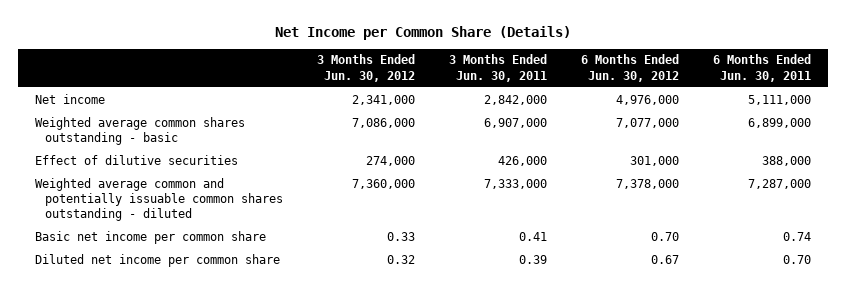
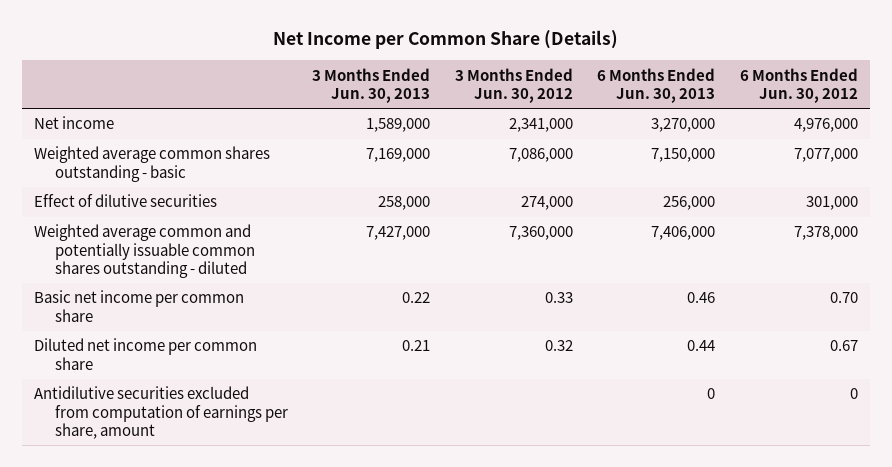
- | 3 Months Ended Jun. 30, 2012 | 3 Months Ended Jun. 30, 2011 | 6 Months Ended Jun. 30, 2012 | 6 Months Ended Jun. 30, 2011
+ | 3 Months Ended Jun. 30, 2013 | 3 Months Ended Jun. 30, 2012 | 6 Months Ended Jun. 30, 2013 | 6 Months Ended Jun. 30, 2012
+ Antidilutive securities excluded from computation of earnings per share, amount | | | 0 | 0

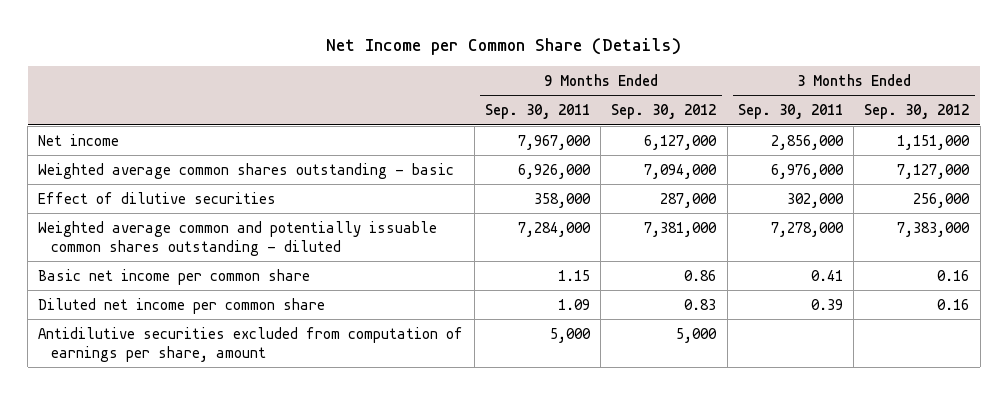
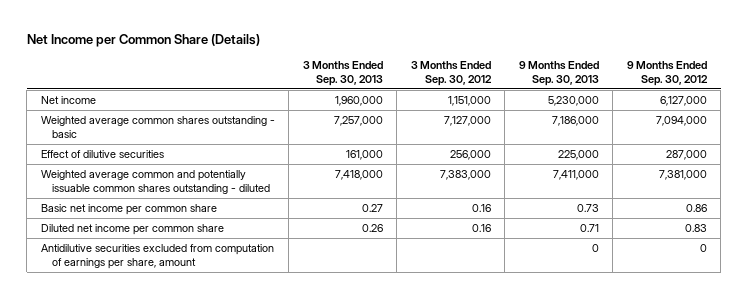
- | 9 Months Ended Sep. 30, 2011 | 9 Months Ended Sep. 30, 2012 | 3 Months Ended Sep. 30, 2011 | 3 Months Ended Sep. 30, 2012
+ | 3 Months Ended Sep. 30, 2013 | 3 Months Ended Sep. 30, 2012 | 9 Months Ended Sep. 30, 2013 | 9 Months Ended Sep. 30, 2012
- Antidilutive securities excluded from computation of earnings per share, amount | 5,000 | 5,000 | |
+ Antidilutive securities excluded from computation of earnings per share, amount | | | 0 | 0

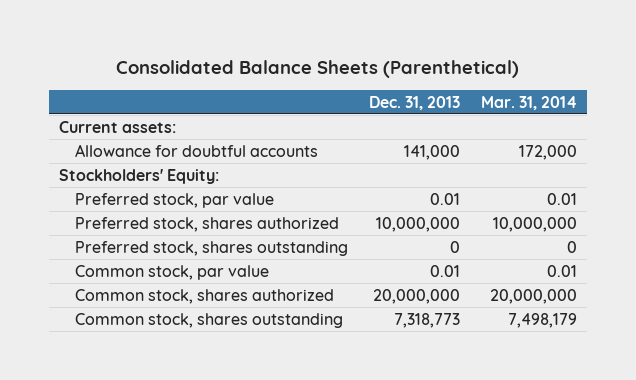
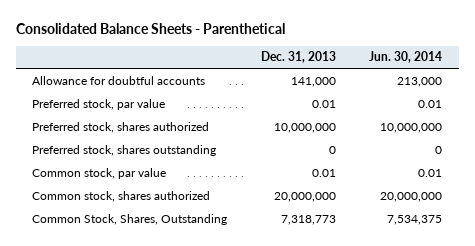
- Consolidated Balance Sheets (Parenthetical)
+ Consolidated Balance Sheets - Parenthetical
- | Dec. 31, 2013 | Mar. 31, 2014
+ | Dec. 31, 2013 | Jun. 30, 2014
- Current assets:
- Stockholders' Equity:
- Common stock, shares outstanding | 7,318,773 | 7,498,179
+ Common Stock, Shares, Outstanding | 7,318,773 | 7,534,375

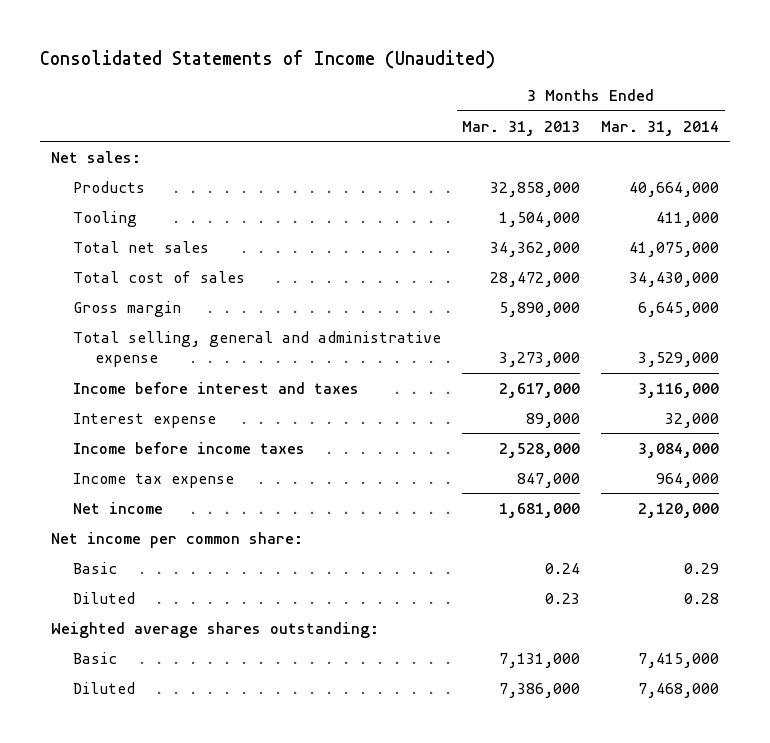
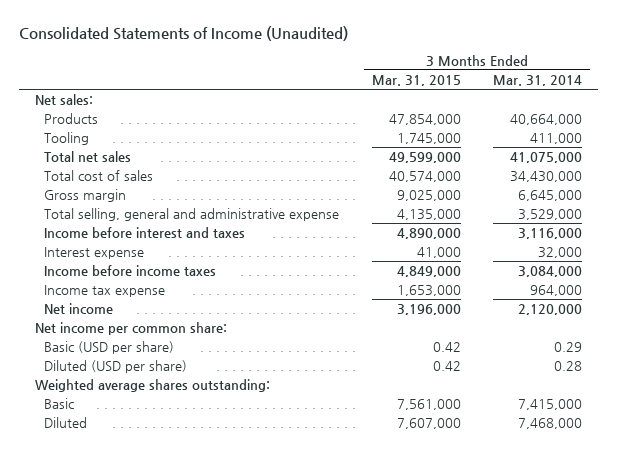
- | 3 Months Ended Mar. 31, 2013 | 3 Months Ended Mar. 31, 2014
+ | 3 Months Ended Mar. 31, 2015 | 3 Months Ended Mar. 31, 2014
- Basic | 0.24 | 0.29
- Diluted | 0.23 | 0.28
+ Basic (USD per share) | 0.42 | 0.29
+ Diluted (USD per share) | 0.42 | 0.28

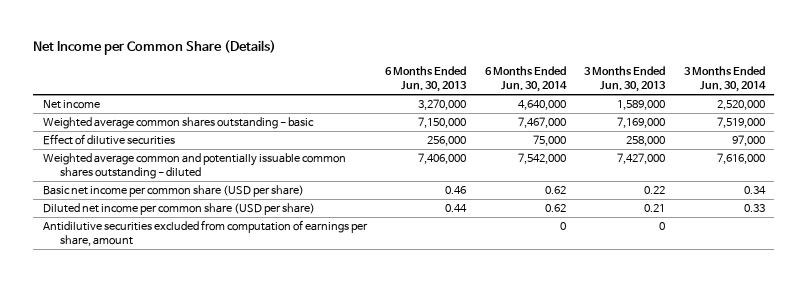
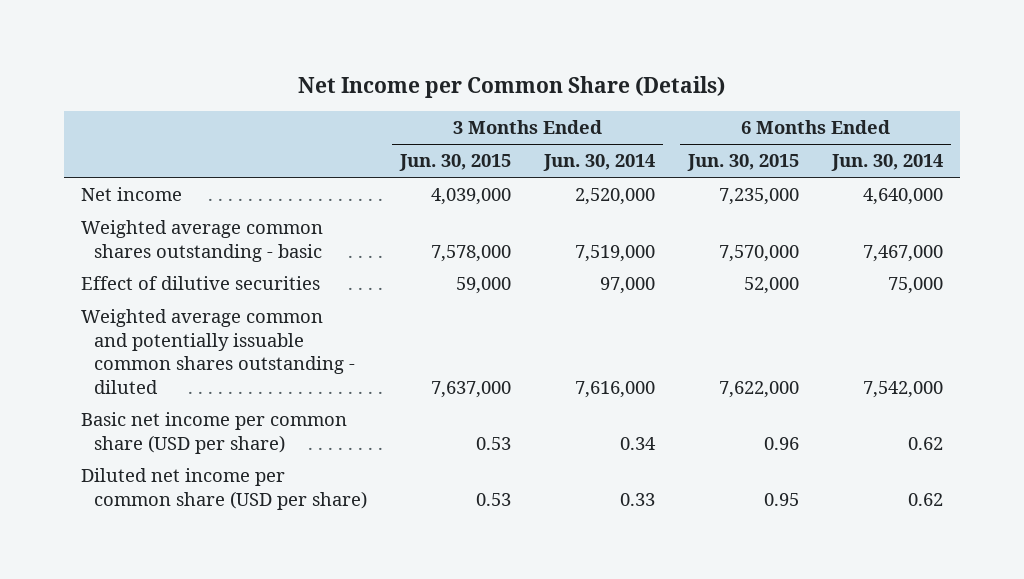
- | 6 Months Ended Jun. 30, 2013 | 6 Months Ended Jun. 30, 2014 | 3 Months Ended Jun. 30, 2013 | 3 Months Ended Jun. 30, 2014
+ | 3 Months Ended Jun. 30, 2015 | 3 Months Ended Jun. 30, 2014 | 6 Months Ended Jun. 30, 2015 | 6 Months Ended Jun. 30, 2014
- Antidilutive securities excluded from computation of earnings per share, amount | | 0 | 0 |

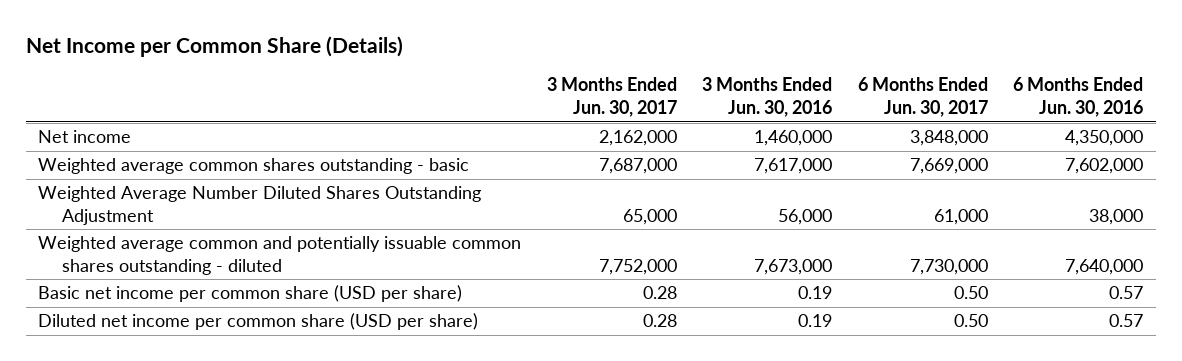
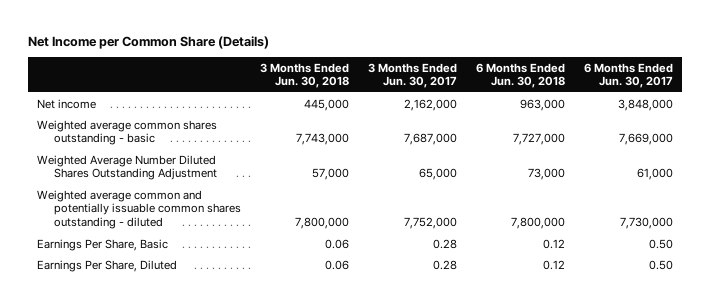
- | 3 Months Ended Jun. 30, 2017 | 3 Months Ended Jun. 30, 2016 | 6 Months Ended Jun. 30, 2017 | 6 Months Ended Jun. 30, 2016
+ | 3 Months Ended Jun. 30, 2018 | 3 Months Ended Jun. 30, 2017 | 6 Months Ended Jun. 30, 2018 | 6 Months Ended Jun. 30, 2017
- Basic net income per common share (USD per share) | 0.28 | 0.19 | 0.50 | 0.57
- Diluted net income per common share (USD per share) | 0.28 | 0.19 | 0.50 | 0.57
+ Earnings Per Share, Basic | 0.06 | 0.28 | 0.12 | 0.50
+ Earnings Per Share, Diluted | 0.06 | 0.28 | 0.12 | 0.50

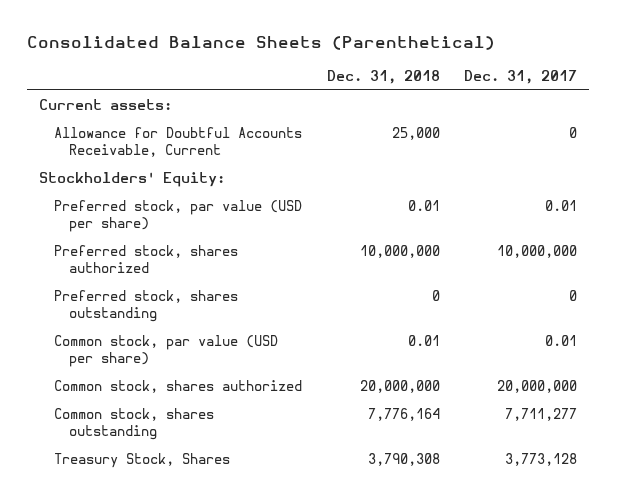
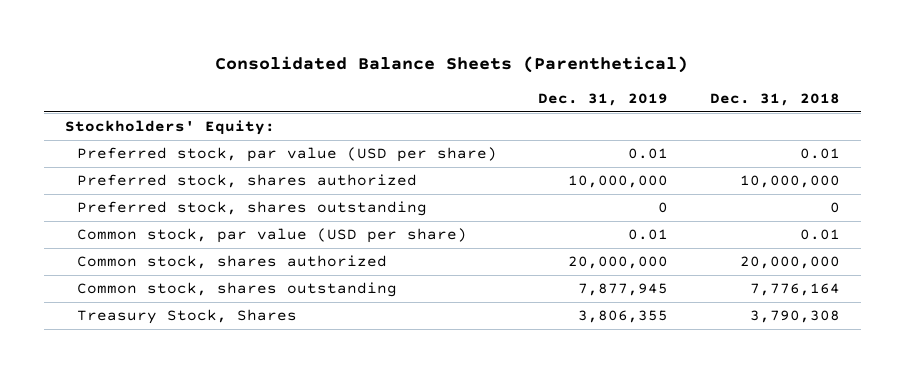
- | Dec. 31, 2018 | Dec. 31, 2017
+ | Dec. 31, 2019 | Dec. 31, 2018
- Current assets:
- Allowance for Doubtful Accounts Receivable, Current | 25,000 | 0

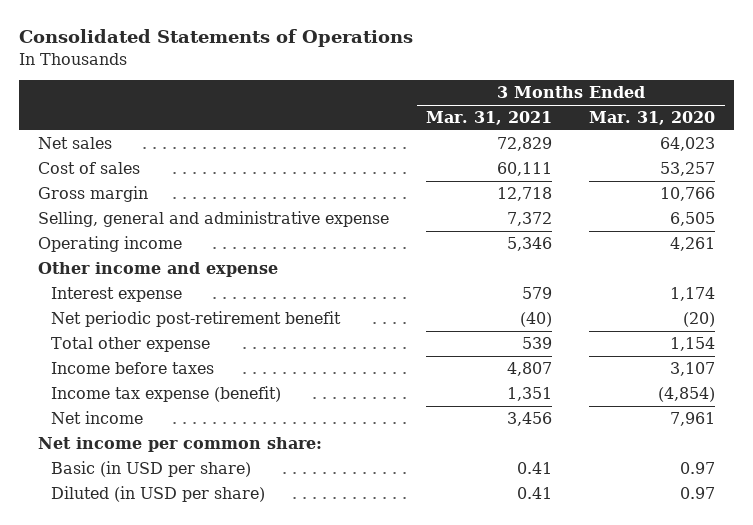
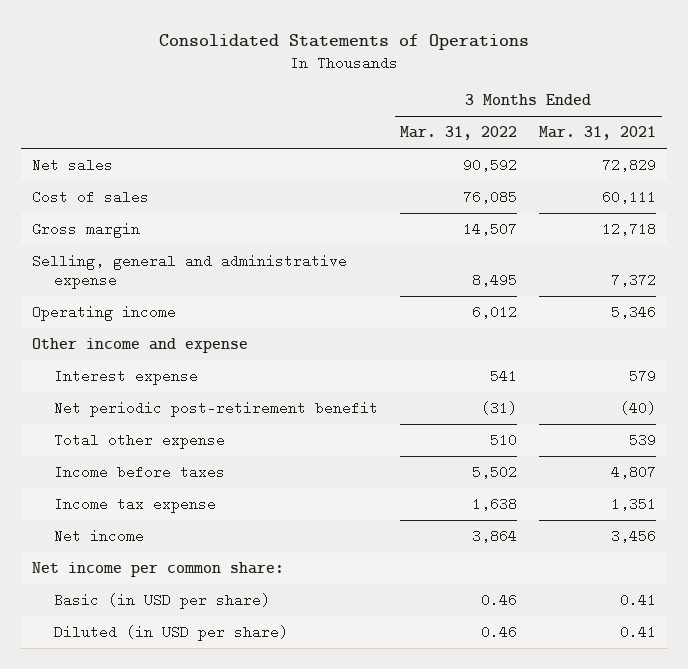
- | 3 Months Ended Mar. 31, 2021 | 3 Months Ended Mar. 31, 2020
+ | 3 Months Ended Mar. 31, 2022 | 3 Months Ended Mar. 31, 2021
- Income tax expense (benefit) | 1,351 | (4,854)
+ Income tax expense | 1,638 | 1,351

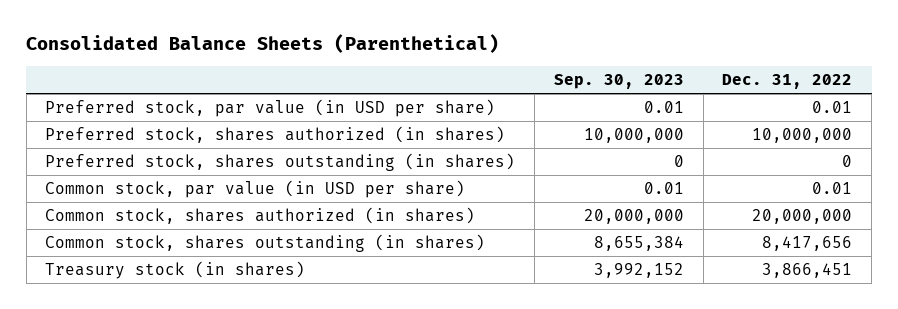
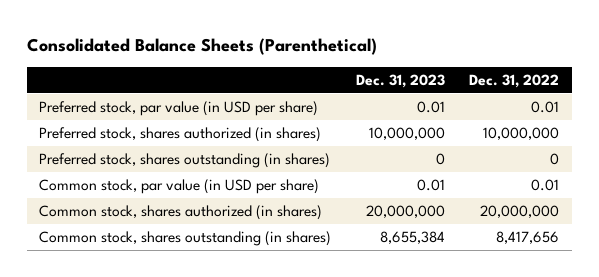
- | Sep. 30, 2023 | Dec. 31, 2022
+ | Dec. 31, 2023 | Dec. 31, 2022
- Treasury stock (in shares) | 3,992,152 | 3,866,451

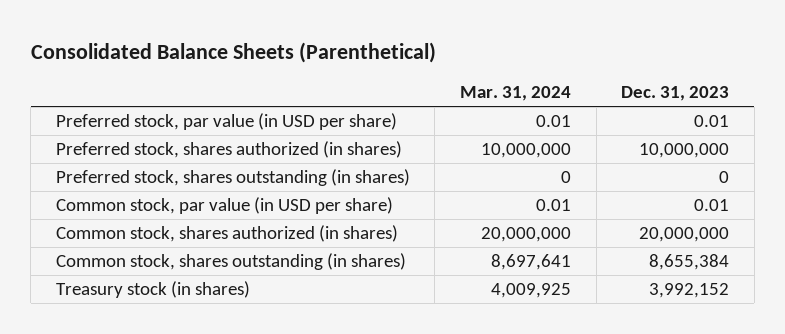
- | Dec. 31, 2023 | Dec. 31, 2022
+ | Mar. 31, 2024 | Dec. 31, 2023
+ Treasury stock (in shares) | 4,009,925 | 3,992,152

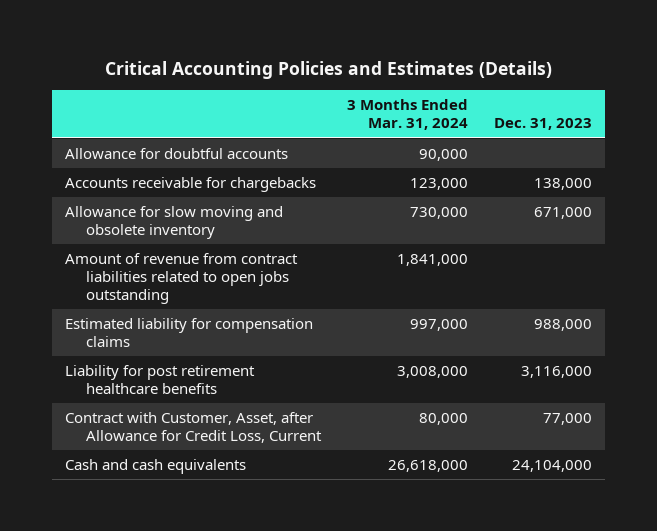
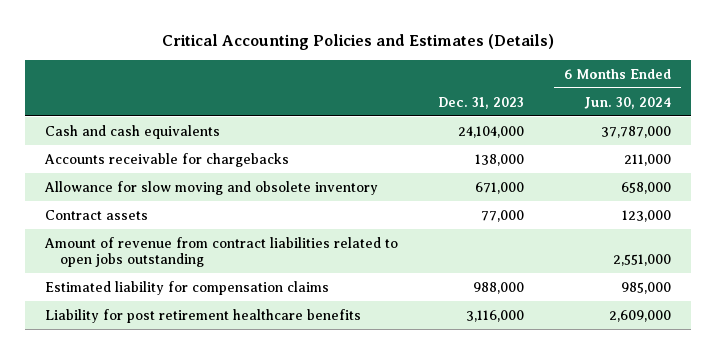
- | 3 Months Ended Mar. 31, 2024 | Dec. 31, 2023
+ | Dec. 31, 2023 | 6 Months Ended Jun. 30, 2024
- Allowance for doubtful accounts | 90,000 |
moved up: Cash and cash equivalents | 24,104,000 | 37,787,000
+ Contract assets | 77,000 | 123,000
- Contract with Customer, Asset, after Allowance for Credit Loss, Current | 80,000 | 77,000

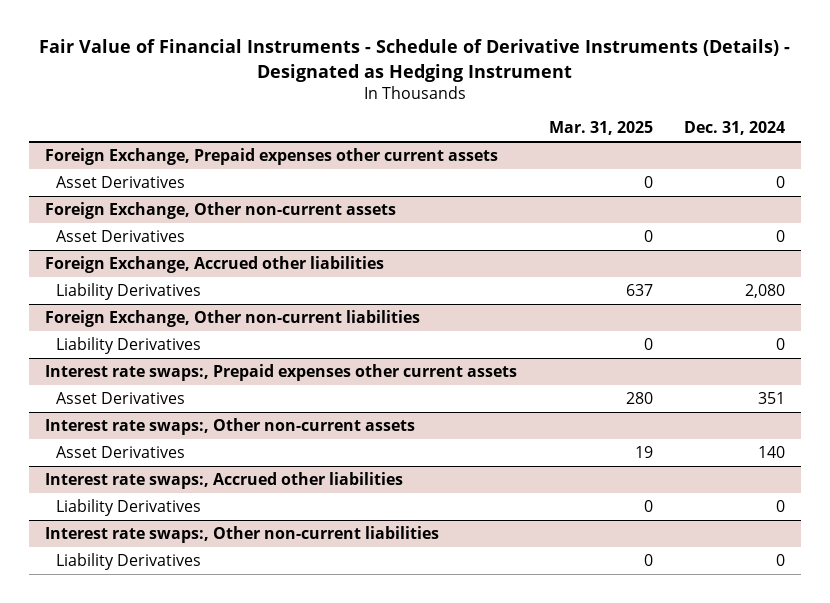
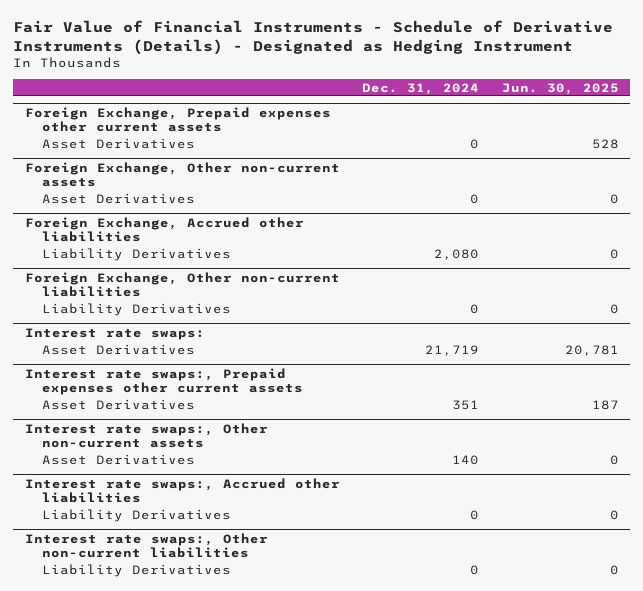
- | Mar. 31, 2025 | Dec. 31, 2024
+ | Dec. 31, 2024 | Jun. 30, 2025
+ Interest rate swaps:
+ Asset Derivatives | 21,719 | 20,781

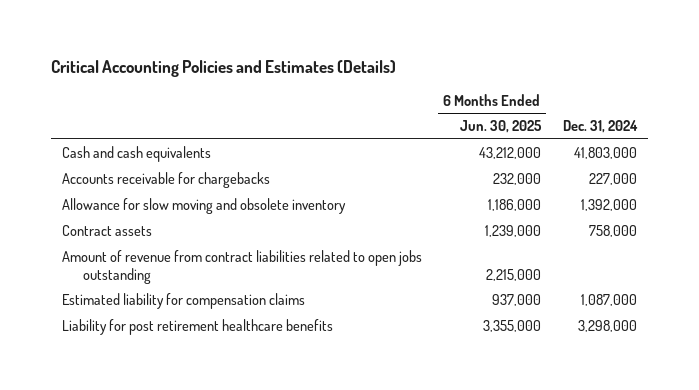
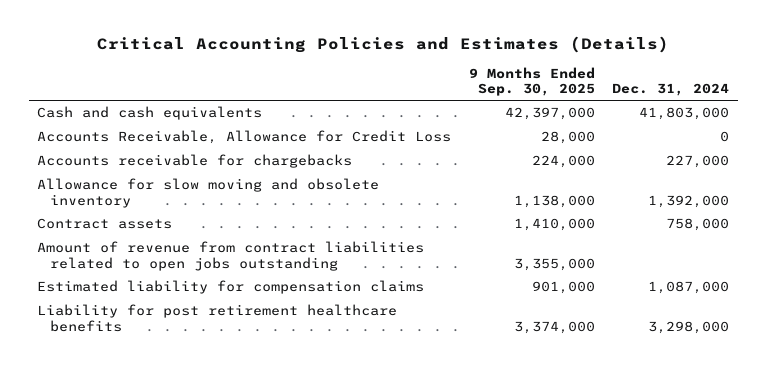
- | 6 Months Ended Jun. 30, 2025 | Dec. 31, 2024
+ | 9 Months Ended Sep. 30, 2025 | Dec. 31, 2024
+ Accounts Receivable, Allowance for Credit Loss | 28,000 | 0

